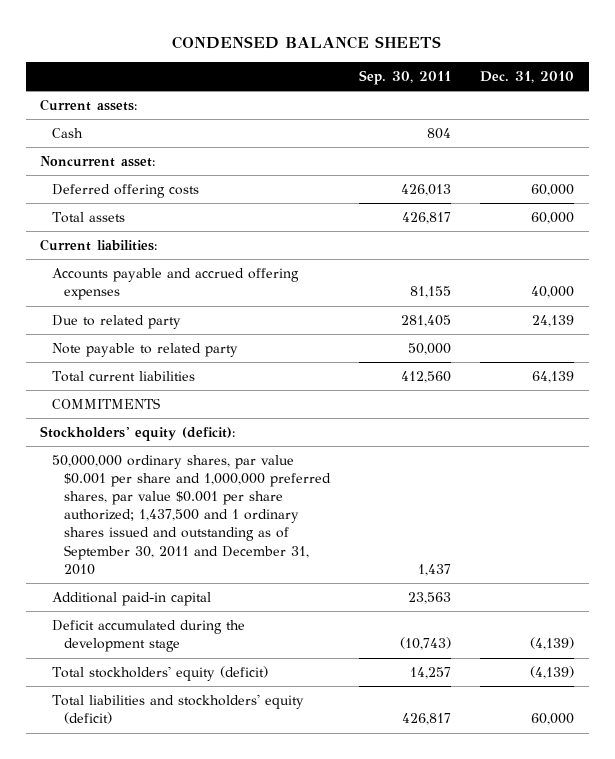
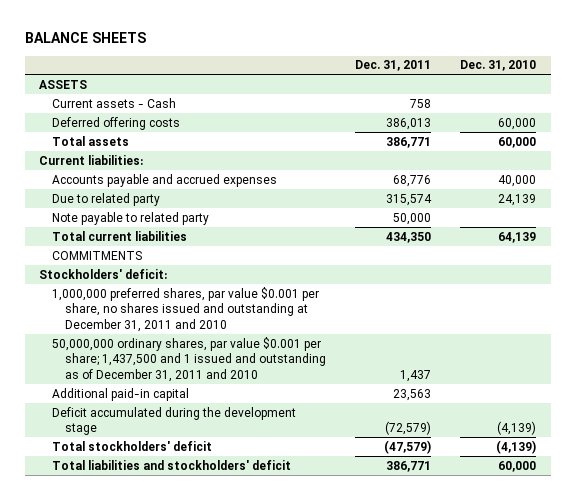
- CONDENSED BALANCE SHEETS
+ BALANCE SHEETS
- | Sep. 30, 2011 | Dec. 31, 2010
+ | Dec. 31, 2011 | Dec. 31, 2010
- Current assets:
- Cash | 804 |
- Noncurrent asset:
+ ASSETS
+ Current assets - Cash | 758 |
- Accounts payable and accrued offering expenses | 81,155 | 40,000
+ Accounts payable and accrued expenses | 68,776 | 40,000
- Stockholders' equity (deficit):
- 50,000,000 ordinary shares, par value $0.001 per share and 1,000,000 preferred shares, par value $0.001 per share authorized; 1,437,500 and 1 ordinary shares issued and outstanding as of September 30, 2011 and December 31, 2010 | 1,437 |
+ Stockholders' deficit:
+ 1,000,000 preferred shares, par value $0.001 per share, no shares issued and outstanding at December 31, 2011 and 2010
+ 50,000,000 ordinary shares, par value $0.001 per share; 1,437,500 and 1 issued and outstanding as of December 31, 2011 and 2010 | 1,437 |
- Total stockholders' equity (deficit) | 14,257 | (4,139)
- Total liabilities and stockholders' equity (deficit) | 426,817 | 60,000
+ Total stockholders' deficit | (47,579) | (4,139)
+ Total liabilities and stockholders' deficit | 386,771 | 60,000

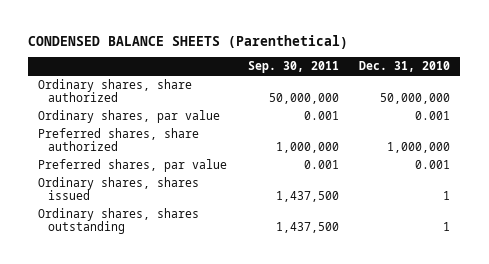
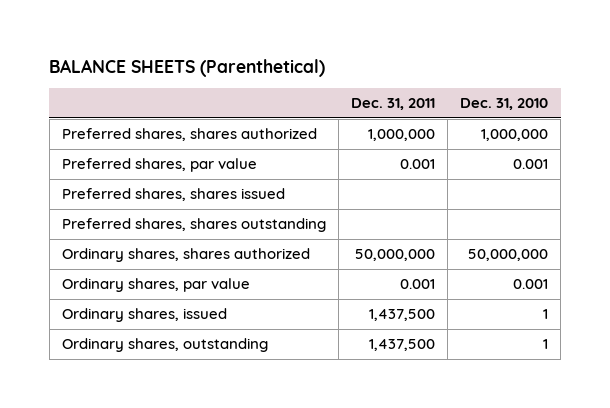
- CONDENSED BALANCE SHEETS (Parenthetical)
+ BALANCE SHEETS (Parenthetical)
- | Sep. 30, 2011 | Dec. 31, 2010
+ | Dec. 31, 2011 | Dec. 31, 2010
- Ordinary shares, share authorized | 50,000,000 | 50,000,000
- Preferred shares, share authorized | 1,000,000 | 1,000,000
+ Preferred shares, shares authorized | 1,000,000 | 1,000,000
- Ordinary shares, shares issued | 1,437,500 | 1
- Ordinary shares, shares outstanding | 1,437,500 | 1
+ Preferred shares, shares issued
+ Preferred shares, shares outstanding
+ Ordinary shares, shares authorized | 50,000,000 | 50,000,000
moved down: Ordinary shares, par value | 0.001 | 0.001
+ Ordinary shares, issued | 1,437,500 | 1
+ Ordinary shares, outstanding | 1,437,500 | 1

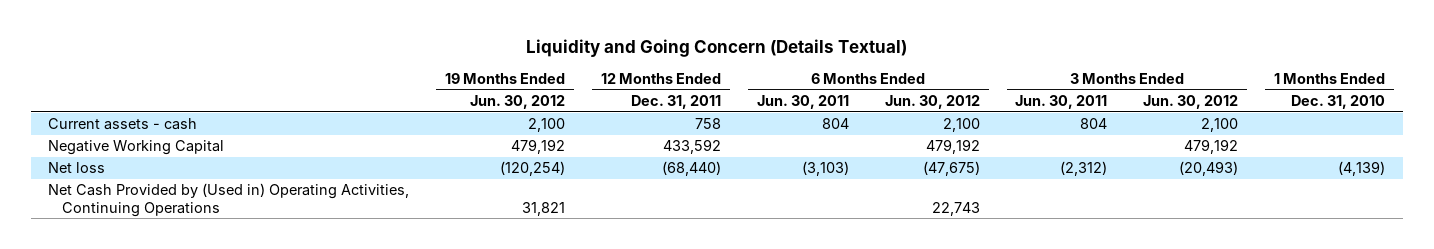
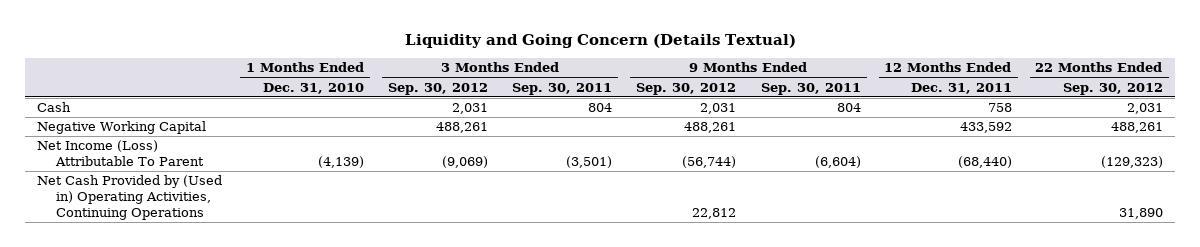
- | 19 Months Ended Jun. 30, 2012 | 12 Months Ended Dec. 31, 2011 | 6 Months Ended Jun. 30, 2011 | 6 Months Ended Jun. 30, 2012 | 3 Months Ended Jun. 30, 2011 | 3 Months Ended Jun. 30, 2012 | 1 Months Ended Dec. 31, 2010
+ | 1 Months Ended Dec. 31, 2010 | 3 Months Ended Sep. 30, 2012 | 3 Months Ended Sep. 30, 2011 | 9 Months Ended Sep. 30, 2012 | 9 Months Ended Sep. 30, 2011 | 12 Months Ended Dec. 31, 2011 | 22 Months Ended Sep. 30, 2012
- Current assets - cash | 2,100 | 758 | 804 | 2,100 | 804 | 2,100 |
+ Cash | | 2,031 | 804 | 2,031 | 804 | 758 | 2,031
- Net loss | (120,254) | (68,440) | (3,103) | (47,675) | (2,312) | (20,493) | (4,139)
+ Net Income (Loss) Attributable To Parent | (4,139) | (9,069) | (3,501) | (56,744) | (6,604) | (68,440) | (129,323)

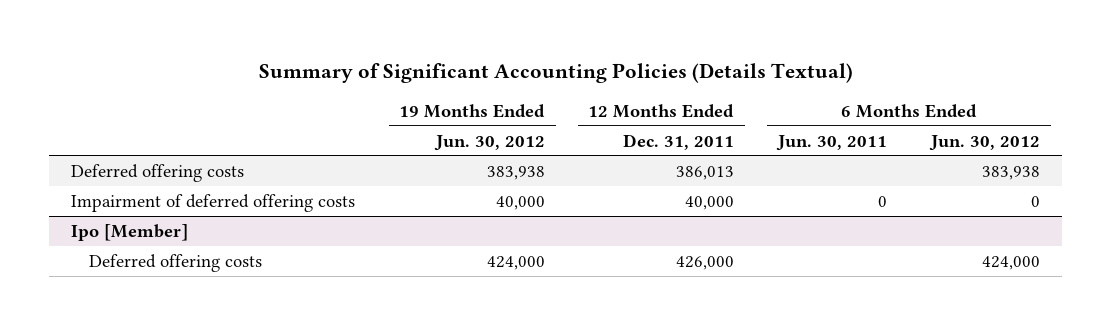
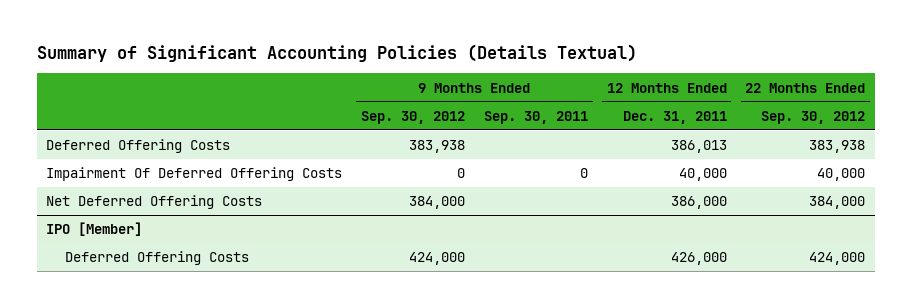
- | 19 Months Ended Jun. 30, 2012 | 12 Months Ended Dec. 31, 2011 | 6 Months Ended Jun. 30, 2011 | 6 Months Ended Jun. 30, 2012
+ | 9 Months Ended Sep. 30, 2012 | 9 Months Ended Sep. 30, 2011 | 12 Months Ended Dec. 31, 2011 | 22 Months Ended Sep. 30, 2012
- Deferred offering costs | 383,938 | 386,013 | | 383,938
- Impairment of deferred offering costs | 40,000 | 40,000 | 0 | 0
- Ipo [Member]
- Deferred offering costs | 424,000 | 426,000 | | 424,000
+ Deferred Offering Costs | 383,938 | | 386,013 | 383,938
+ Impairment Of Deferred Offering Costs | 0 | 0 | 40,000 | 40,000
+ Net Deferred Offering Costs | 384,000 | | 386,000 | 384,000
+ IPO [Member]
+ Deferred Offering Costs | 424,000 | | 426,000 | 424,000

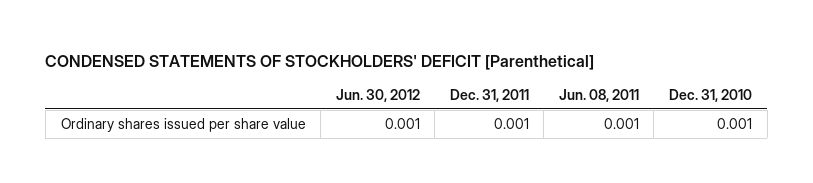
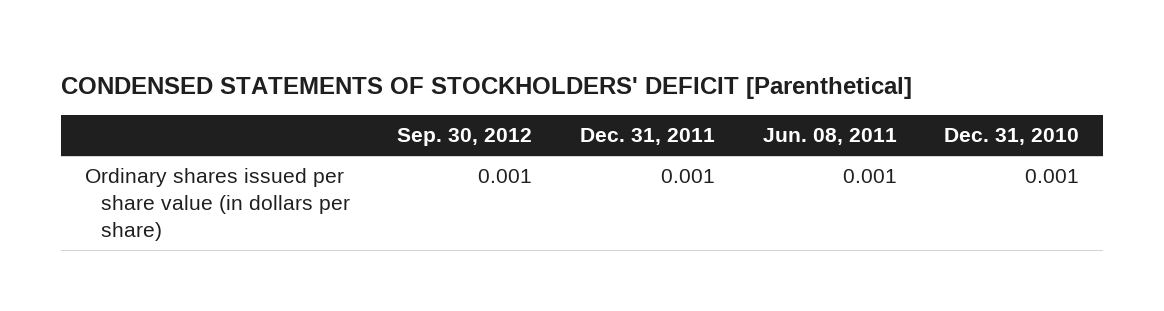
- | Jun. 30, 2012 | Dec. 31, 2011 | Jun. 08, 2011 | Dec. 31, 2010
+ | Sep. 30, 2012 | Dec. 31, 2011 | Jun. 08, 2011 | Dec. 31, 2010
- Ordinary shares issued per share value | 0.001 | 0.001 | 0.001 | 0.001
+ Ordinary shares issued per share value (in dollars per share) | 0.001 | 0.001 | 0.001 | 0.001

